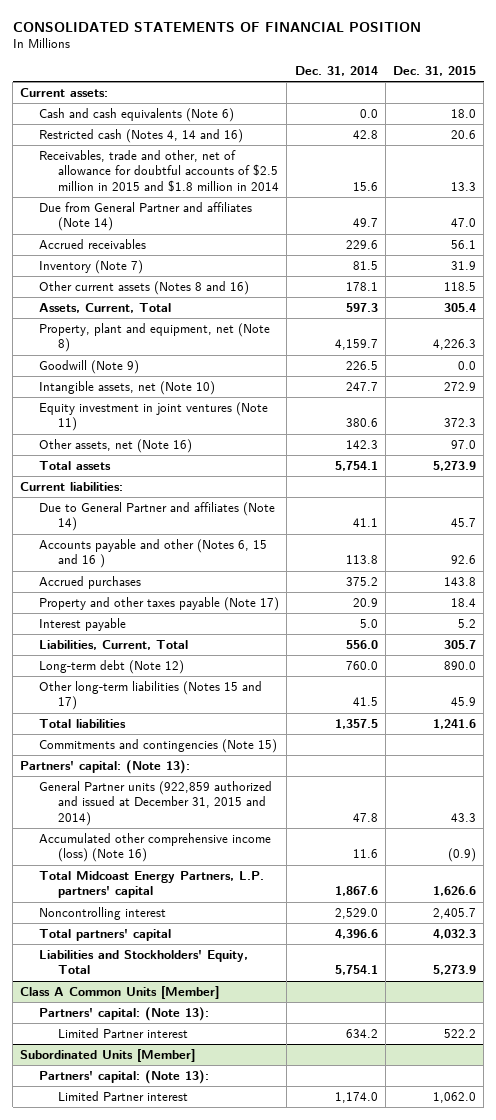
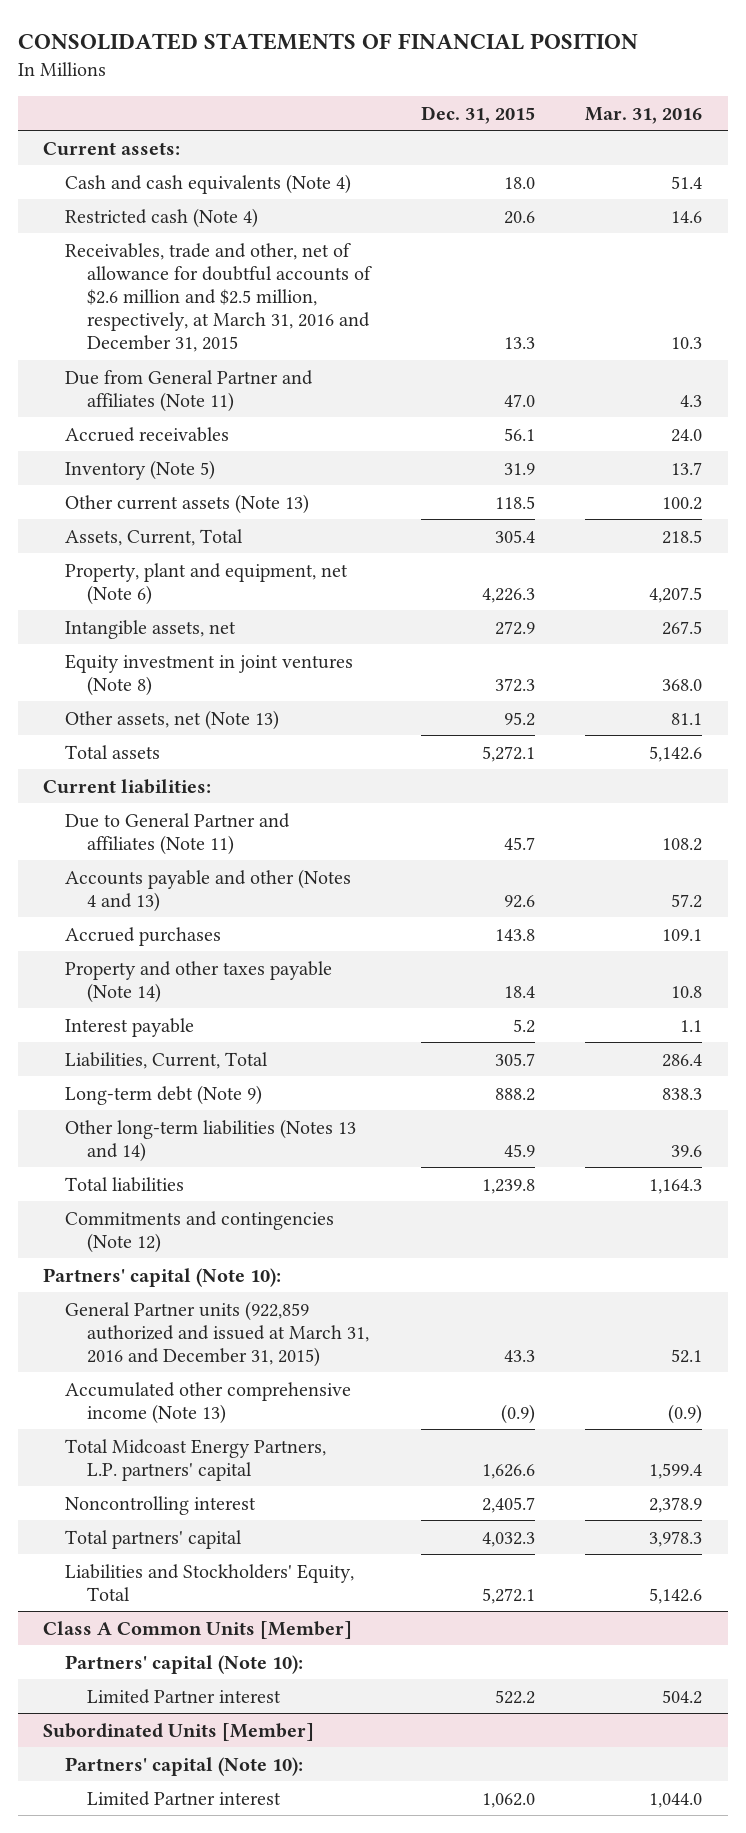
- | Dec. 31, 2014 | Dec. 31, 2015
+ | Dec. 31, 2015 | Mar. 31, 2016
- Cash and cash equivalents (Note 6) | 0.0 | 18.0
- Restricted cash (Notes 4, 14 and 16) | 42.8 | 20.6
- Receivables, trade and other, net of allowance for doubtful accounts of $2.5 million in 2015 and $1.8 million in 2014 | 15.6 | 13.3
- Due from General Partner and affiliates (Note 14) | 49.7 | 47.0
+ Cash and cash equivalents (Note 4) | 18.0 | 51.4
+ Restricted cash (Note 4) | 20.6 | 14.6
+ Receivables, trade and other, net of allowance for doubtful accounts of $2.6 million and $2.5 million, respectively, at March 31, 2016 and December 31, 2015 | 13.3 | 10.3
+ Due from General Partner and affiliates (Note 11) | 47.0 | 4.3
- Inventory (Note 7) | 81.5 | 31.9
- Other current assets (Notes 8 and 16) | 178.1 | 118.5
+ Inventory (Note 5) | 31.9 | 13.7
+ Other current assets (Note 13) | 118.5 | 100.2
- Property, plant and equipment, net (Note 8) | 4,159.7 | 4,226.3
- Goodwill (Note 9) | 226.5 | 0.0
- Intangible assets, net (Note 10) | 247.7 | 272.9
- Equity investment in joint ventures (Note 11) | 380.6 | 372.3
- Other assets, net (Note 16) | 142.3 | 97.0
- Total assets | 5,754.1 | 5,273.9
+ Property, plant and equipment, net (Note 6) | 4,226.3 | 4,207.5
+ Intangible assets, net | 272.9 | 267.5
+ Equity investment in joint ventures (Note 8) | 372.3 | 368.0
+ Other assets, net (Note 13) | 95.2 | 81.1
+ Total assets | 5,272.1 | 5,142.6
- Due to General Partner and affiliates (Note 14) | 41.1 | 45.7
- Accounts payable and other (Notes 6, 15 and 16 ) | 113.8 | 92.6
+ Due to General Partner and affiliates (Note 11) | 45.7 | 108.2
+ Accounts payable and other (Notes 4 and 13) | 92.6 | 57.2
- Property and other taxes payable (Note 17) | 20.9 | 18.4
+ Property and other taxes payable (Note 14) | 18.4 | 10.8
- Long-term debt (Note 12) | 760.0 | 890.0
- Other long-term liabilities (Notes 15 and 17) | 41.5 | 45.9
- Total liabilities | 1,357.5 | 1,241.6
- Commitments and contingencies (Note 15)
- Partners' capital: (Note 13):
- General Partner units (922,859 authorized and issued at December 31, 2015 and 2014) | 47.8 | 43.3
- Accumulated other comprehensive income (loss) (Note 16) | 11.6 | (0.9)
+ Long-term debt (Note 9) | 888.2 | 838.3
+ Other long-term liabilities (Notes 13 and 14) | 45.9 | 39.6
+ Total liabilities | 1,239.8 | 1,164.3
+ Commitments and contingencies (Note 12)
+ Partners' capital (Note 10):
+ General Partner units (922,859 authorized and issued at March 31, 2016 and December 31, 2015) | 43.3 | 52.1
+ Accumulated other comprehensive income (Note 13) | (0.9) | (0.9)
- Liabilities and Stockholders' Equity, Total | 5,754.1 | 5,273.9
+ Liabilities and Stockholders' Equity, Total | 5,272.1 | 5,142.6
@ Class A Common Units [Member]
- Partners' capital: (Note 13):
+ Partners' capital (Note 10):
@ Subordinated Units [Member]
- Partners' capital: (Note 13):
+ Partners' capital (Note 10):

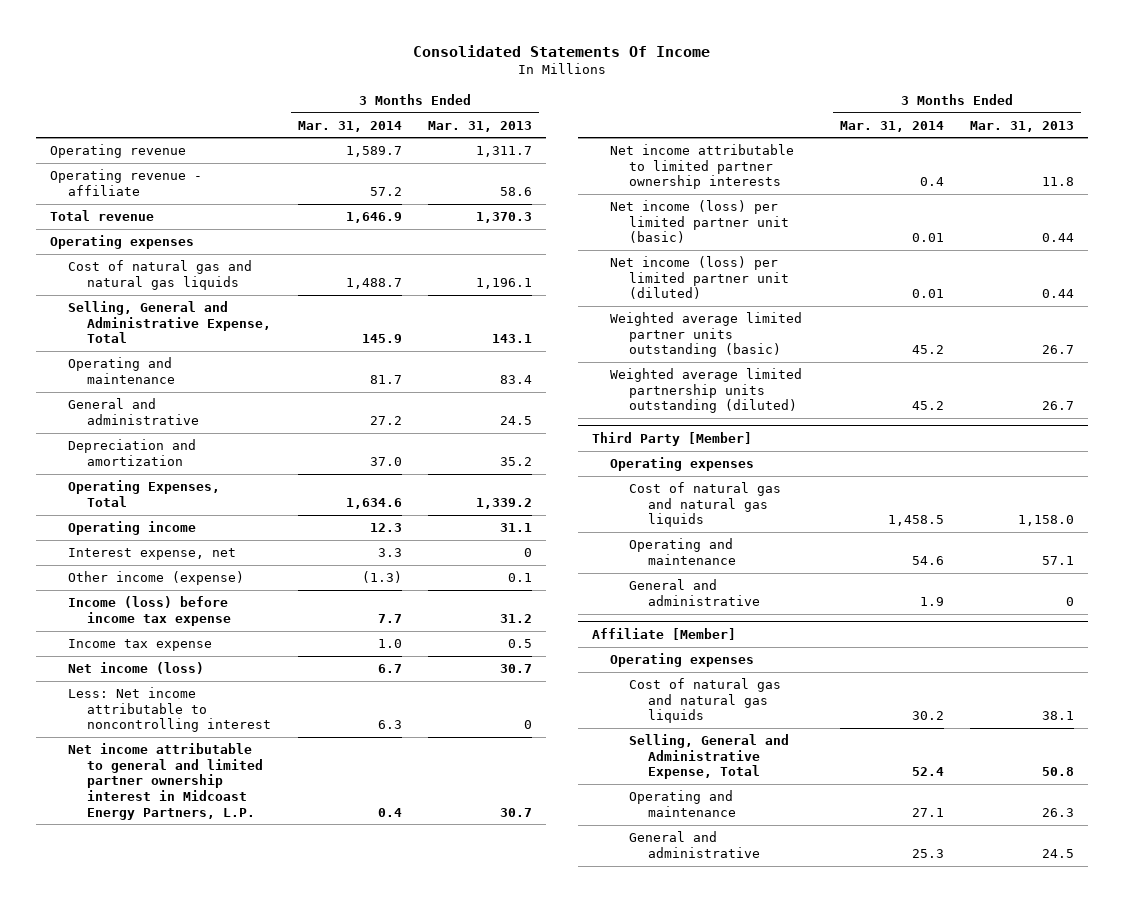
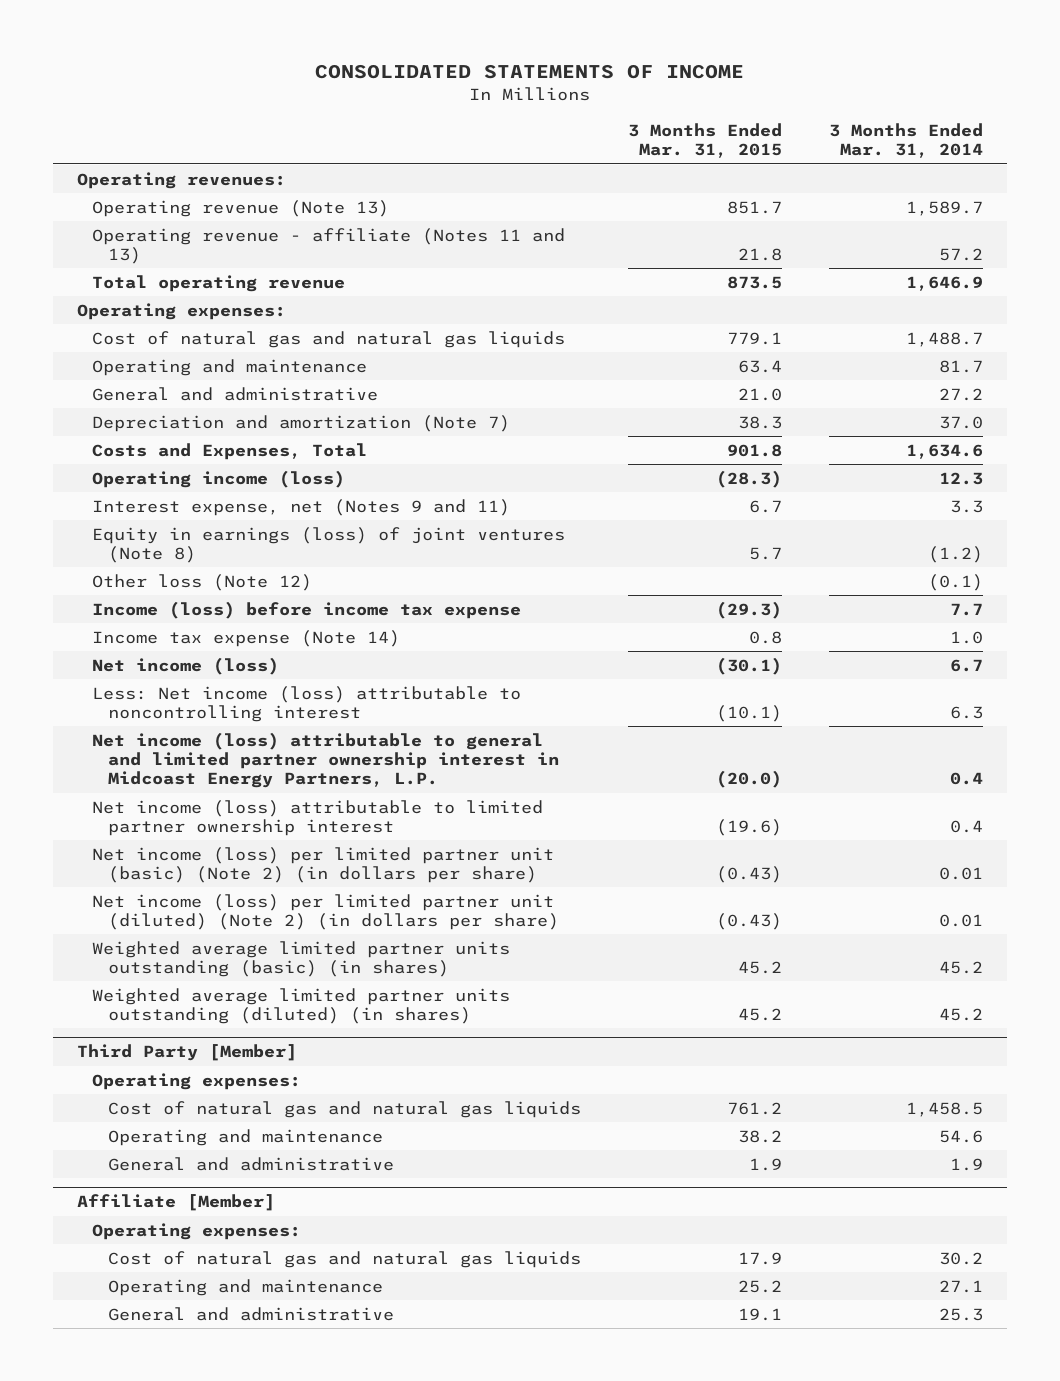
- Consolidated Statements Of Income
+ CONSOLIDATED STATEMENTS OF INCOME
- | 3 Months Ended Mar. 31, 2014 | 3 Months Ended Mar. 31, 2013
+ | 3 Months Ended Mar. 31, 2015 | 3 Months Ended Mar. 31, 2014
- Operating revenue | 1,589.7 | 1,311.7
- Operating revenue - affiliate | 57.2 | 58.6
- Total revenue | 1,646.9 | 1,370.3
- Operating expenses
+ Operating revenues:
+ Operating revenue (Note 13) | 851.7 | 1,589.7
+ Operating revenue - affiliate (Notes 11 and 13) | 21.8 | 57.2
+ Total operating revenue | 873.5 | 1,646.9
+ Operating expenses:
- Selling, General and Administrative Expense, Total | 145.9 | 143.1
- Depreciation and amortization | 37.0 | 35.2
- Operating Expenses, Total | 1,634.6 | 1,339.2
- Operating income | 12.3 | 31.1
- Interest expense, net | 3.3 | 0
- Other income (expense) | (1.3) | 0.1
+ Depreciation and amortization (Note 7) | 38.3 | 37.0
+ Costs and Expenses, Total | 901.8 | 1,634.6
+ Operating income (loss) | (28.3) | 12.3
+ Interest expense, net (Notes 9 and 11) | 6.7 | 3.3
+ Equity in earnings (loss) of joint ventures (Note 8) | 5.7 | (1.2)
+ Other loss (Note 12) | | (0.1)
- Income tax expense | 1.0 | 0.5
+ Income tax expense (Note 14) | 0.8 | 1.0
- Less: Net income attributable to noncontrolling interest | 6.3 | 0
- Net income attributable to general and limited partner ownership interest in Midcoast Energy Partners, L.P. | 0.4 | 30.7
- Net income attributable to limited partner ownership interests | 0.4 | 11.8
- Net income (loss) per limited partner unit (basic) | 0.01 | 0.44
- Net income (loss) per limited partner unit (diluted) | 0.01 | 0.44
- Weighted average limited partner units outstanding (basic) | 45.2 | 26.7
- Weighted average limited partnership units outstanding (diluted) | 45.2 | 26.7
+ Less: Net income (loss) attributable to noncontrolling interest | (10.1) | 6.3
+ Net income (loss) attributable to general and limited partner ownership interest in Midcoast Energy Partners, L.P. | (20.0) | 0.4
+ Net income (loss) attributable to limited partner ownership interest | (19.6) | 0.4
+ Net income (loss) per limited partner unit (basic) (Note 2) (in dollars per share) | (0.43) | 0.01
+ Net income (loss) per limited partner unit (diluted) (Note 2) (in dollars per share) | (0.43) | 0.01
+ Weighted average limited partner units outstanding (basic) (in shares) | 45.2 | 45.2
+ Weighted average limited partner units outstanding (diluted) (in shares) | 45.2 | 45.2
@ Third Party [Member]
- Operating expenses
+ Operating expenses:
@ Affiliate [Member]
- Operating expenses
+ Operating expenses:
- Selling, General and Administrative Expense, Total | 52.4 | 50.8

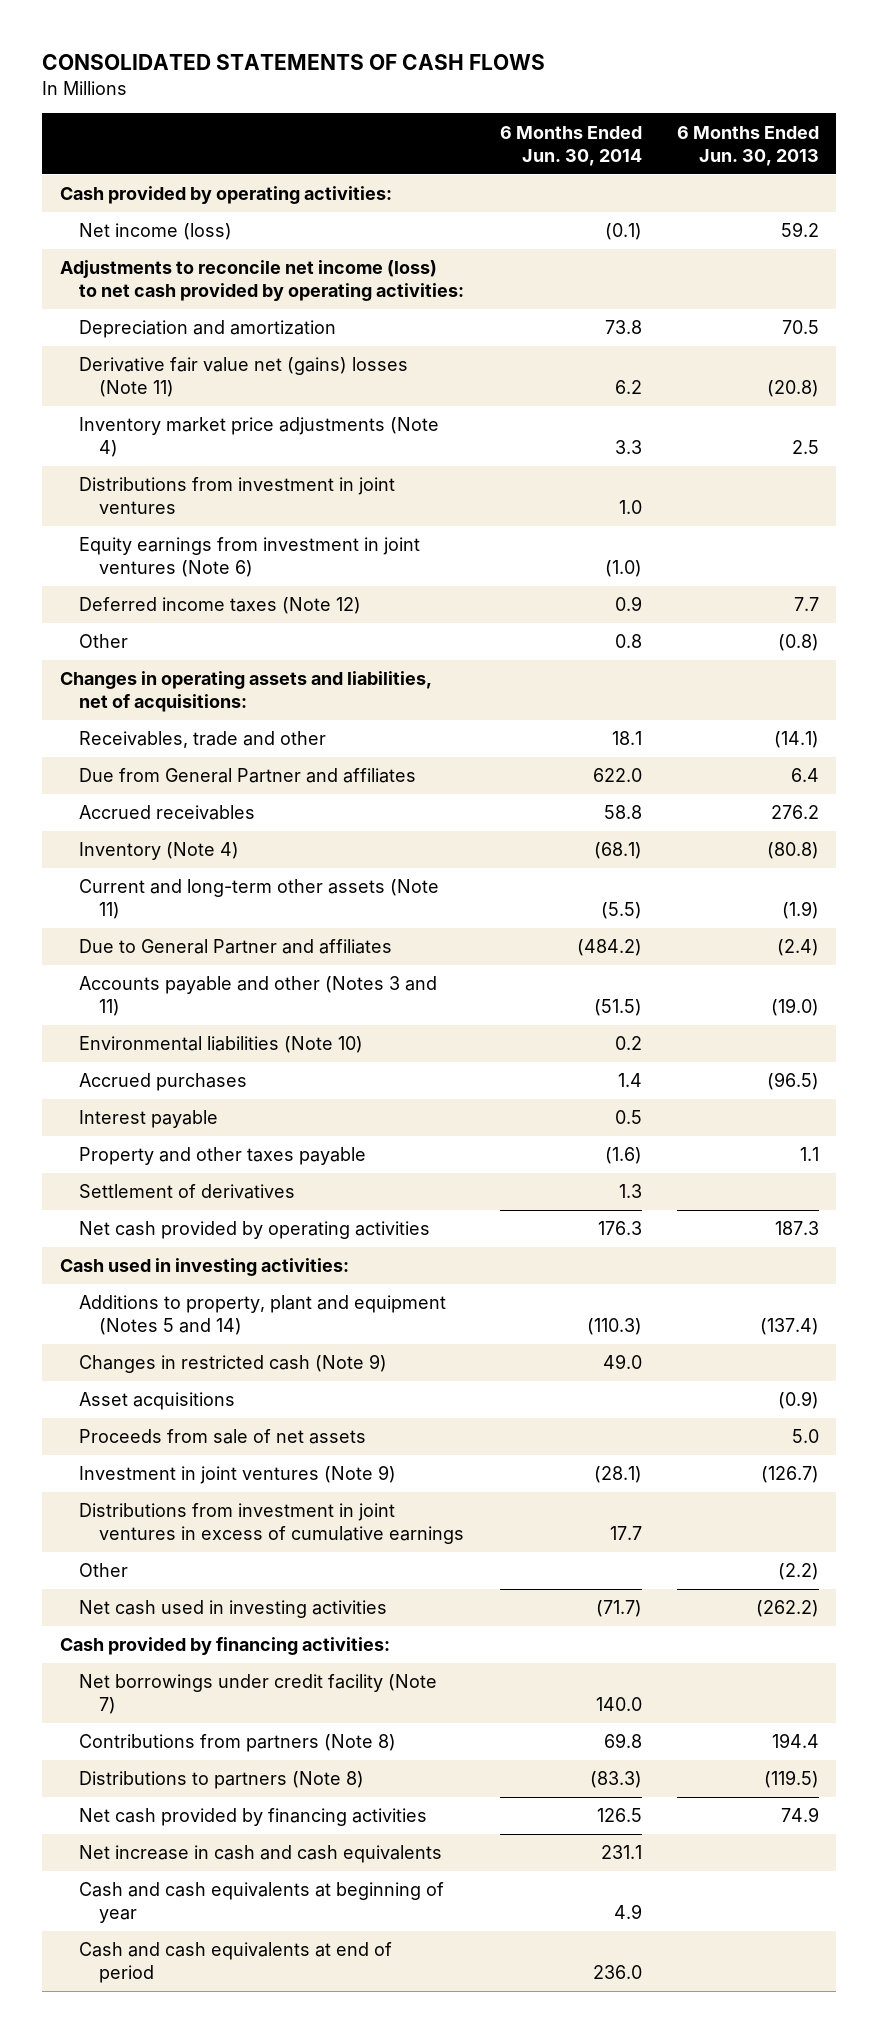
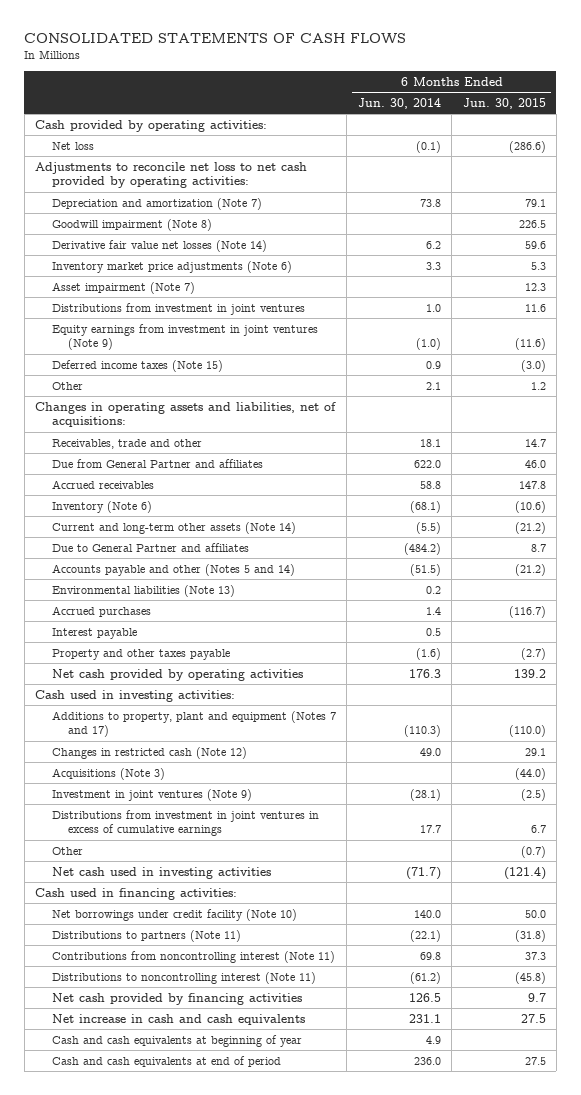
- | 6 Months Ended Jun. 30, 2014 | 6 Months Ended Jun. 30, 2013
+ | 6 Months Ended Jun. 30, 2014 | 6 Months Ended Jun. 30, 2015
- Net income (loss) | (0.1) | 59.2
- Adjustments to reconcile net income (loss) to net cash provided by operating activities:
- Depreciation and amortization | 73.8 | 70.5
- Derivative fair value net (gains) losses (Note 11) | 6.2 | (20.8)
- Inventory market price adjustments (Note 4) | 3.3 | 2.5
+ Net loss | (0.1) | (286.6)
+ Adjustments to reconcile net loss to net cash provided by operating activities:
+ Depreciation and amortization (Note 7) | 73.8 | 79.1
+ Goodwill impairment (Note 8) | | 226.5
+ Derivative fair value net losses (Note 14) | 6.2 | 59.6
+ Inventory market price adjustments (Note 6) | 3.3 | 5.3
+ Asset impairment (Note 7) | | 12.3
- Equity earnings from investment in joint ventures (Note 6) | (1.0) |
- Deferred income taxes (Note 12) | 0.9 | 7.7
- Other | 0.8 | (0.8)
+ Equity earnings from investment in joint ventures (Note 9) | (1.0) | (11.6)
+ Deferred income taxes (Note 15) | 0.9 | (3.0)
+ Other | 2.1 | 1.2
- Inventory (Note 4) | (68.1) | (80.8)
- Current and long-term other assets (Note 11) | (5.5) | (1.9)
+ Inventory (Note 6) | (68.1) | (10.6)
+ Current and long-term other assets (Note 14) | (5.5) | (21.2)
- Accounts payable and other (Notes 3 and 11) | (51.5) | (19.0)
- Environmental liabilities (Note 10) | 0.2 |
+ Accounts payable and other (Notes 5 and 14) | (51.5) | (21.2)
+ Environmental liabilities (Note 13) | 0.2 |
- Settlement of derivatives | 1.3 |
- Additions to property, plant and equipment (Notes 5 and 14) | (110.3) | (137.4)
- Changes in restricted cash (Note 9) | 49.0 |
- Asset acquisitions | | (0.9)
- Proceeds from sale of net assets | | 5.0
+ Additions to property, plant and equipment (Notes 7 and 17) | (110.3) | (110.0)
+ Changes in restricted cash (Note 12) | 49.0 | 29.1
+ Acquisitions (Note 3) | | (44.0)
- Cash provided by financing activities:
- Net borrowings under credit facility (Note 7) | 140.0 |
- Contributions from partners (Note 8) | 69.8 | 194.4
- Distributions to partners (Note 8) | (83.3) | (119.5)
+ Cash used in financing activities:
+ Net borrowings under credit facility (Note 10) | 140.0 | 50.0
+ Distributions to partners (Note 11) | (22.1) | (31.8)
+ Contributions from noncontrolling interest (Note 11) | 69.8 | 37.3
+ Distributions to noncontrolling interest (Note 11) | (61.2) | (45.8)

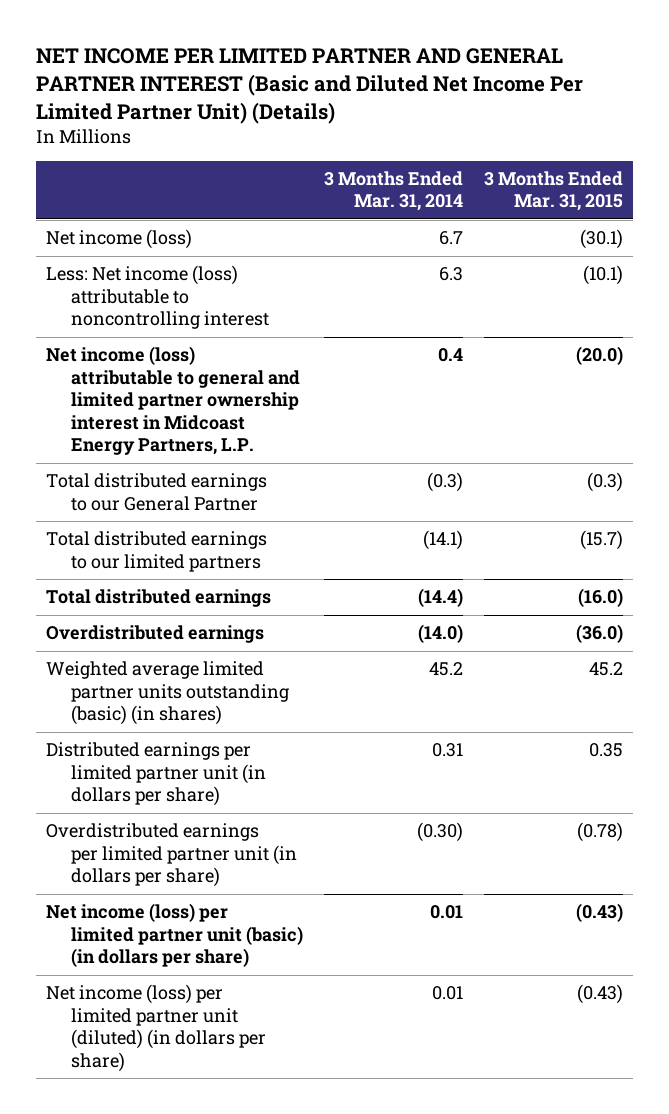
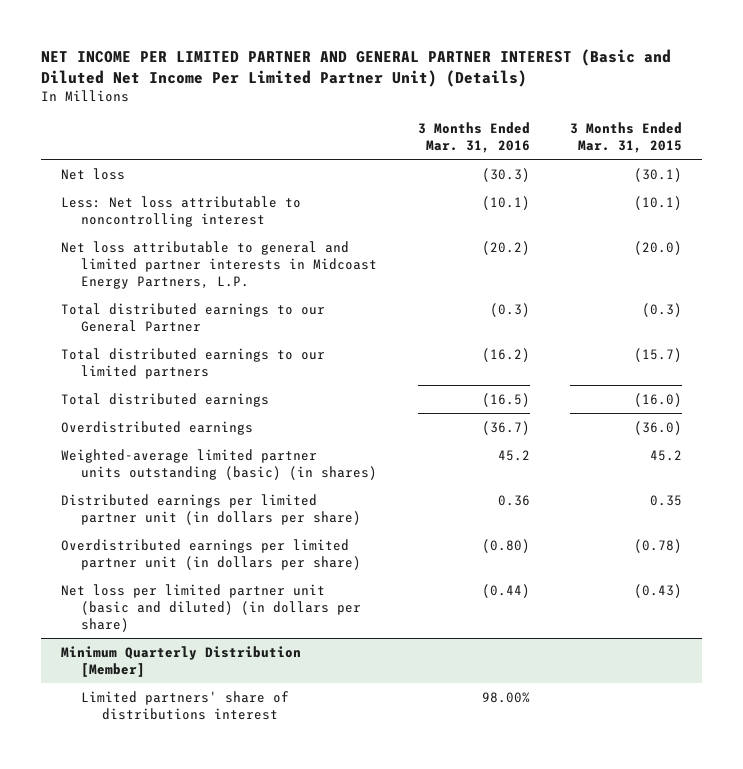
- | 3 Months Ended Mar. 31, 2014 | 3 Months Ended Mar. 31, 2015
+ | 3 Months Ended Mar. 31, 2016 | 3 Months Ended Mar. 31, 2015
- Net income (loss) | 6.7 | (30.1)
- Less: Net income (loss) attributable to noncontrolling interest | 6.3 | (10.1)
- Net income (loss) attributable to general and limited partner ownership interest in Midcoast Energy Partners, L.P. | 0.4 | (20.0)
+ Net loss | (30.3) | (30.1)
+ Less: Net loss attributable to noncontrolling interest | (10.1) | (10.1)
+ Net loss attributable to general and limited partner interests in Midcoast Energy Partners, L.P. | (20.2) | (20.0)
- Weighted average limited partner units outstanding (basic) (in shares) | 45.2 | 45.2
+ Weighted-average limited partner units outstanding (basic) (in shares) | 45.2 | 45.2
- Net income (loss) per limited partner unit (basic) (in dollars per share) | 0.01 | (0.43)
- Net income (loss) per limited partner unit (diluted) (in dollars per share) | 0.01 | (0.43)
+ Net loss per limited partner unit (basic and diluted) (in dollars per share) | (0.44) | (0.43)
+ Minimum Quarterly Distribution [Member]
+ Limited partners' share of distributions interest | 98.00% |

